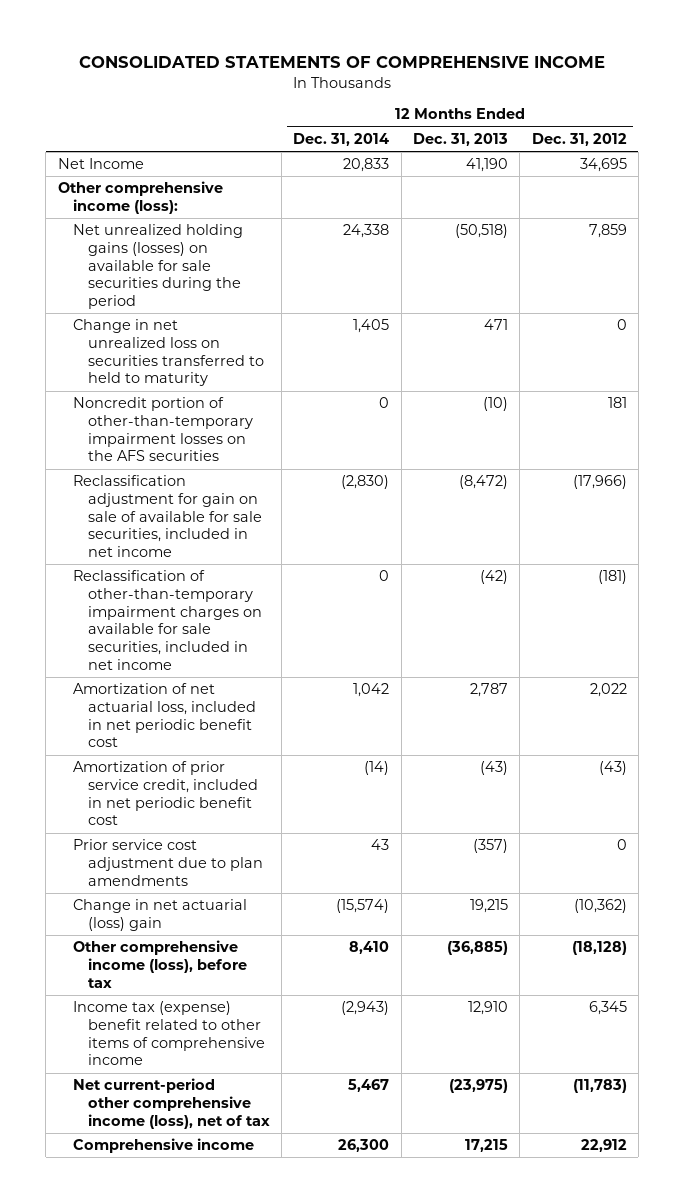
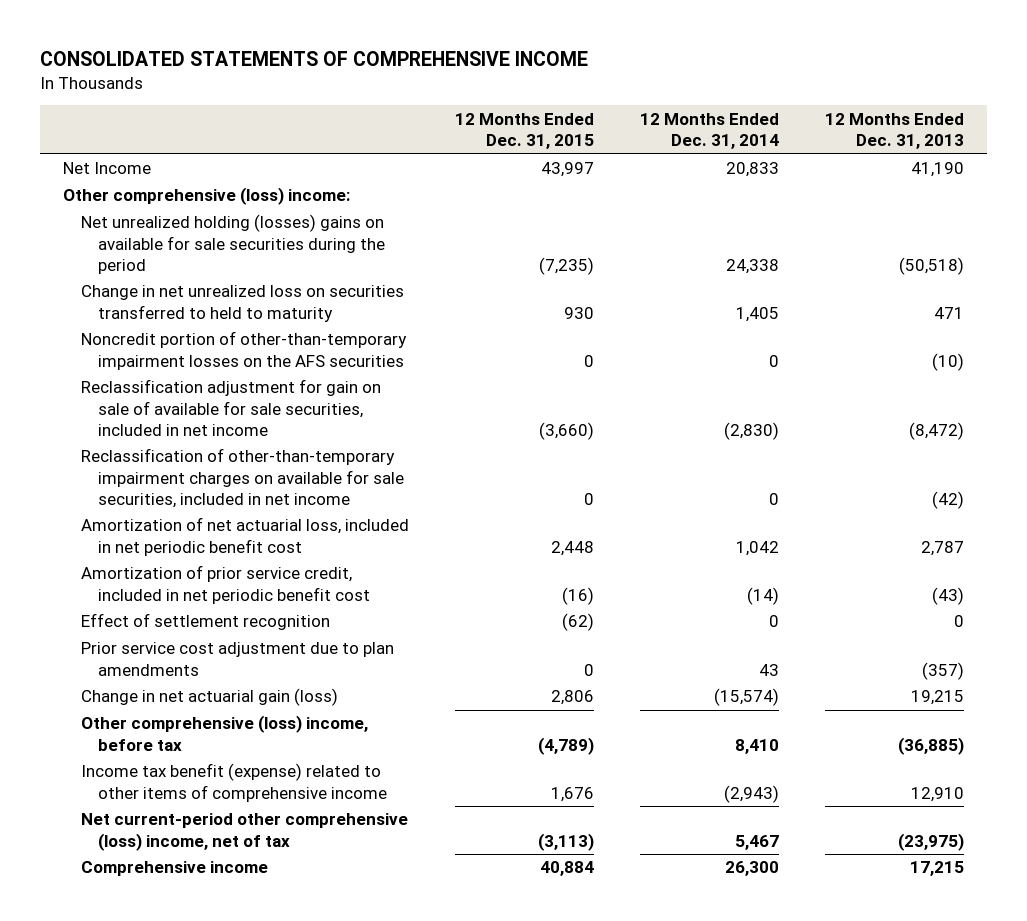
- | 12 Months Ended Dec. 31, 2014 | 12 Months Ended Dec. 31, 2013 | 12 Months Ended Dec. 31, 2012
+ | 12 Months Ended Dec. 31, 2015 | 12 Months Ended Dec. 31, 2014 | 12 Months Ended Dec. 31, 2013
- Other comprehensive income (loss):
- Net unrealized holding gains (losses) on available for sale securities during the period | 24,338 | (50,518) | 7,859
+ Other comprehensive (loss) income:
+ Net unrealized holding (losses) gains on available for sale securities during the period | (7,235) | 24,338 | (50,518)
+ Effect of settlement recognition | (62) | 0 | 0
- Change in net actuarial (loss) gain | (15,574) | 19,215 | (10,362)
- Other comprehensive income (loss), before tax | 8,410 | (36,885) | (18,128)
- Income tax (expense) benefit related to other items of comprehensive income | (2,943) | 12,910 | 6,345
- Net current-period other comprehensive income (loss), net of tax | 5,467 | (23,975) | (11,783)
+ Change in net actuarial gain (loss) | 2,806 | (15,574) | 19,215
+ Other comprehensive (loss) income, before tax | (4,789) | 8,410 | (36,885)
+ Income tax benefit (expense) related to other items of comprehensive income | 1,676 | (2,943) | 12,910
+ Net current-period other comprehensive (loss) income, net of tax | (3,113) | 5,467 | (23,975)

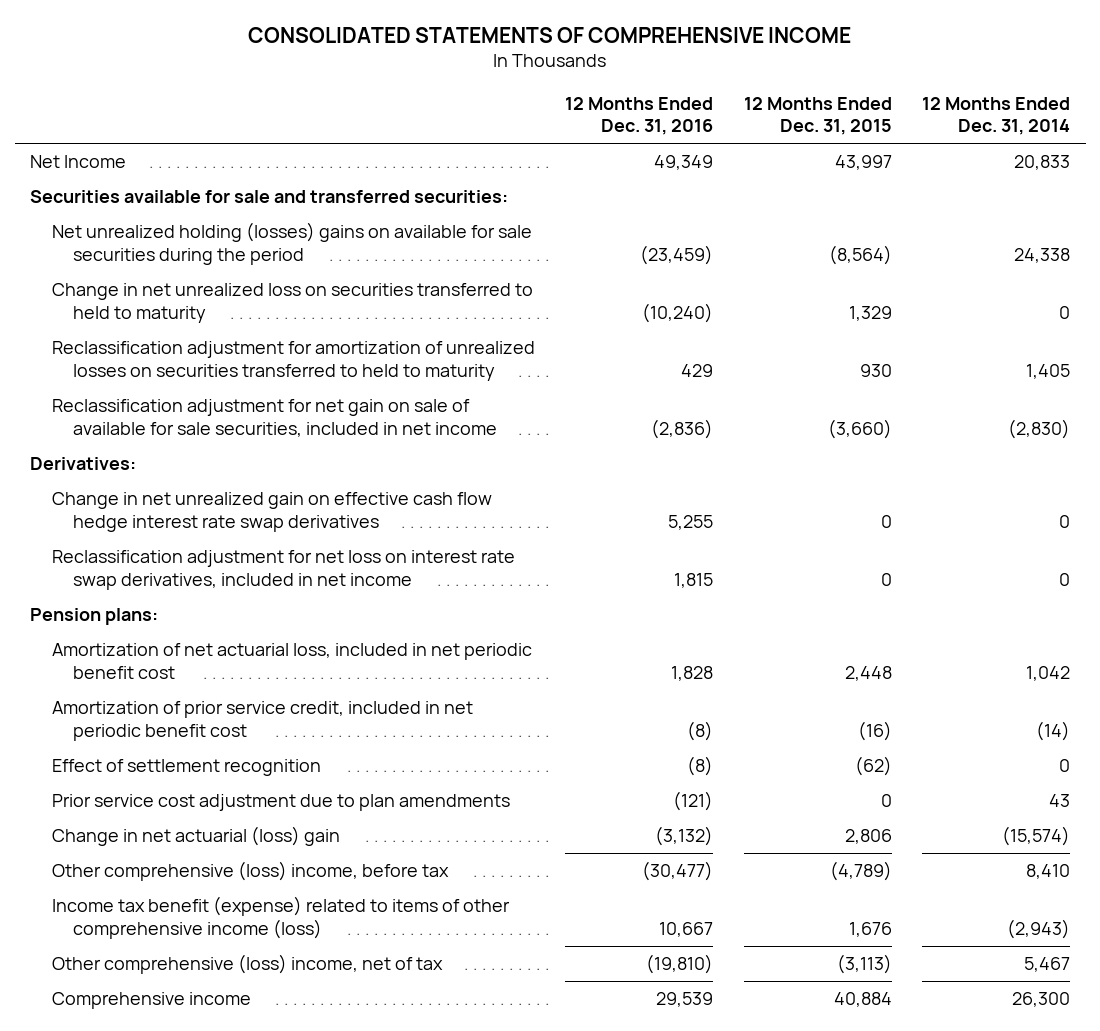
- | 12 Months Ended Dec. 31, 2015 | 12 Months Ended Dec. 31, 2014 | 12 Months Ended Dec. 31, 2013
+ | 12 Months Ended Dec. 31, 2016 | 12 Months Ended Dec. 31, 2015 | 12 Months Ended Dec. 31, 2014
- Other comprehensive (loss) income:
- Net unrealized holding (losses) gains on available for sale securities during the period | (7,235) | 24,338 | (50,518)
- Change in net unrealized loss on securities transferred to held to maturity | 930 | 1,405 | 471
- Noncredit portion of other-than-temporary impairment losses on the AFS securities | 0 | 0 | (10)
- Reclassification adjustment for gain on sale of available for sale securities, included in net income | (3,660) | (2,830) | (8,472)
- Reclassification of other-than-temporary impairment charges on available for sale securities, included in net income | 0 | 0 | (42)
+ Securities available for sale and transferred securities:
+ Net unrealized holding (losses) gains on available for sale securities during the period | (23,459) | (8,564) | 24,338
+ Change in net unrealized loss on securities transferred to held to maturity | (10,240) | 1,329 | 0
+ Reclassification adjustment for amortization of unrealized losses on securities transferred to held to maturity | 429 | 930 | 1,405
+ Reclassification adjustment for net gain on sale of available for sale securities, included in net income | (2,836) | (3,660) | (2,830)
+ Derivatives:
+ Change in net unrealized gain on effective cash flow hedge interest rate swap derivatives | 5,255 | 0 | 0
+ Reclassification adjustment for net loss on interest rate swap derivatives, included in net income | 1,815 | 0 | 0
+ Pension plans:
- Change in net actuarial gain (loss) | 2,806 | (15,574) | 19,215
+ Change in net actuarial (loss) gain | (3,132) | 2,806 | (15,574)
- Income tax benefit (expense) related to other items of comprehensive income | 1,676 | (2,943) | 12,910
- Net current-period other comprehensive (loss) income, net of tax | (3,113) | 5,467 | (23,975)
+ Income tax benefit (expense) related to items of other comprehensive income (loss) | 10,667 | 1,676 | (2,943)
+ Other comprehensive (loss) income, net of tax | (19,810) | (3,113) | 5,467

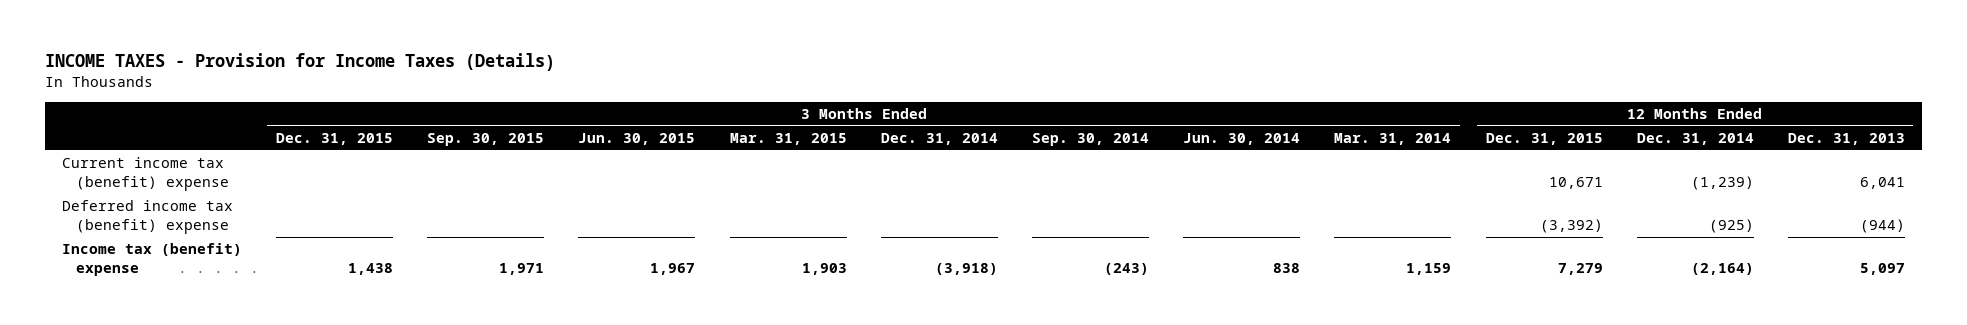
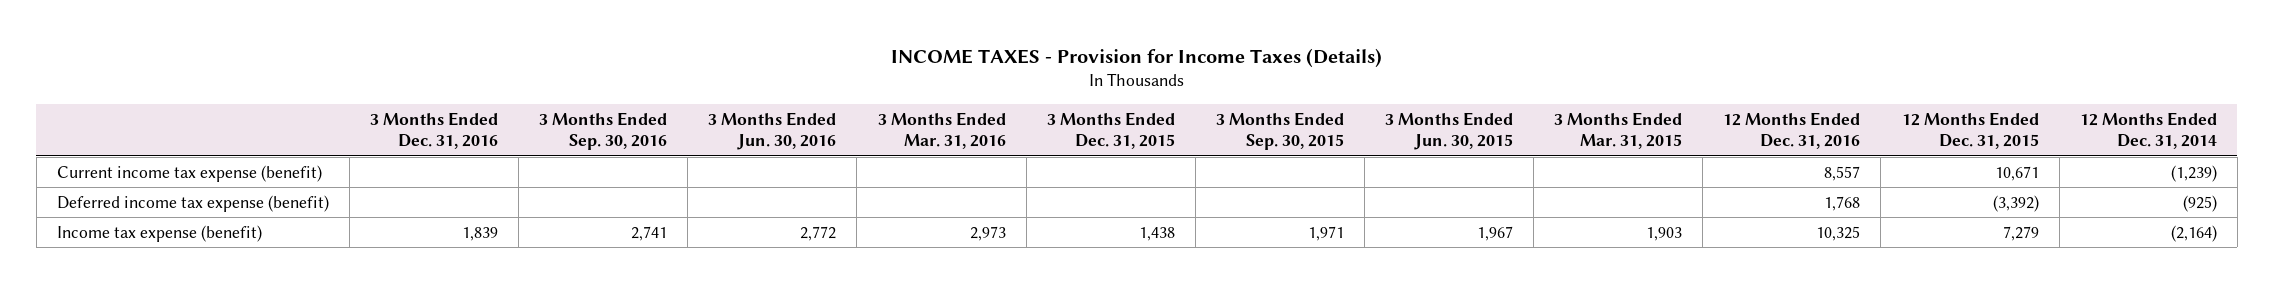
- | 3 Months Ended Dec. 31, 2015 | 3 Months Ended Sep. 30, 2015 | 3 Months Ended Jun. 30, 2015 | 3 Months Ended Mar. 31, 2015 | 3 Months Ended Dec. 31, 2014 | 3 Months Ended Sep. 30, 2014 | 3 Months Ended Jun. 30, 2014 | 3 Months Ended Mar. 31, 2014 | 12 Months Ended Dec. 31, 2015 | 12 Months Ended Dec. 31, 2014 | 12 Months Ended Dec. 31, 2013
+ | 3 Months Ended Dec. 31, 2016 | 3 Months Ended Sep. 30, 2016 | 3 Months Ended Jun. 30, 2016 | 3 Months Ended Mar. 31, 2016 | 3 Months Ended Dec. 31, 2015 | 3 Months Ended Sep. 30, 2015 | 3 Months Ended Jun. 30, 2015 | 3 Months Ended Mar. 31, 2015 | 12 Months Ended Dec. 31, 2016 | 12 Months Ended Dec. 31, 2015 | 12 Months Ended Dec. 31, 2014
- Current income tax (benefit) expense | | | | | | | | | 10,671 | (1,239) | 6,041
- Deferred income tax (benefit) expense | | | | | | | | | (3,392) | (925) | (944)
- Income tax (benefit) expense | 1,438 | 1,971 | 1,967 | 1,903 | (3,918) | (243) | 838 | 1,159 | 7,279 | (2,164) | 5,097
+ Current income tax expense (benefit) | | | | | | | | | 8,557 | 10,671 | (1,239)
+ Deferred income tax expense (benefit) | | | | | | | | | 1,768 | (3,392) | (925)
+ Income tax expense (benefit) | 1,839 | 2,741 | 2,772 | 2,973 | 1,438 | 1,971 | 1,967 | 1,903 | 10,325 | 7,279 | (2,164)

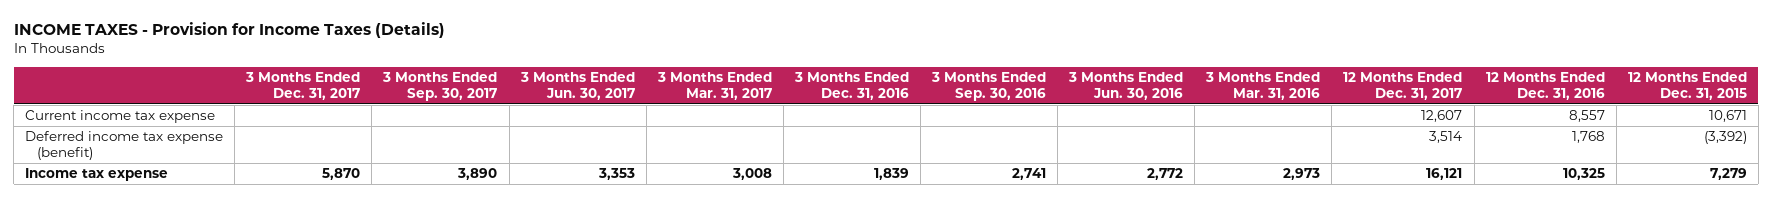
- | 3 Months Ended Dec. 31, 2016 | 3 Months Ended Sep. 30, 2016 | 3 Months Ended Jun. 30, 2016 | 3 Months Ended Mar. 31, 2016 | 3 Months Ended Dec. 31, 2015 | 3 Months Ended Sep. 30, 2015 | 3 Months Ended Jun. 30, 2015 | 3 Months Ended Mar. 31, 2015 | 12 Months Ended Dec. 31, 2016 | 12 Months Ended Dec. 31, 2015 | 12 Months Ended Dec. 31, 2014
+ | 3 Months Ended Dec. 31, 2017 | 3 Months Ended Sep. 30, 2017 | 3 Months Ended Jun. 30, 2017 | 3 Months Ended Mar. 31, 2017 | 3 Months Ended Dec. 31, 2016 | 3 Months Ended Sep. 30, 2016 | 3 Months Ended Jun. 30, 2016 | 3 Months Ended Mar. 31, 2016 | 12 Months Ended Dec. 31, 2017 | 12 Months Ended Dec. 31, 2016 | 12 Months Ended Dec. 31, 2015
- Current income tax expense (benefit) | | | | | | | | | 8,557 | 10,671 | (1,239)
+ Current income tax expense | | | | | | | | | 12,607 | 8,557 | 10,671
- Income tax expense (benefit) | 1,839 | 2,741 | 2,772 | 2,973 | 1,438 | 1,971 | 1,967 | 1,903 | 10,325 | 7,279 | (2,164)
+ Income tax expense | 5,870 | 3,890 | 3,353 | 3,008 | 1,839 | 2,741 | 2,772 | 2,973 | 16,121 | 10,325 | 7,279

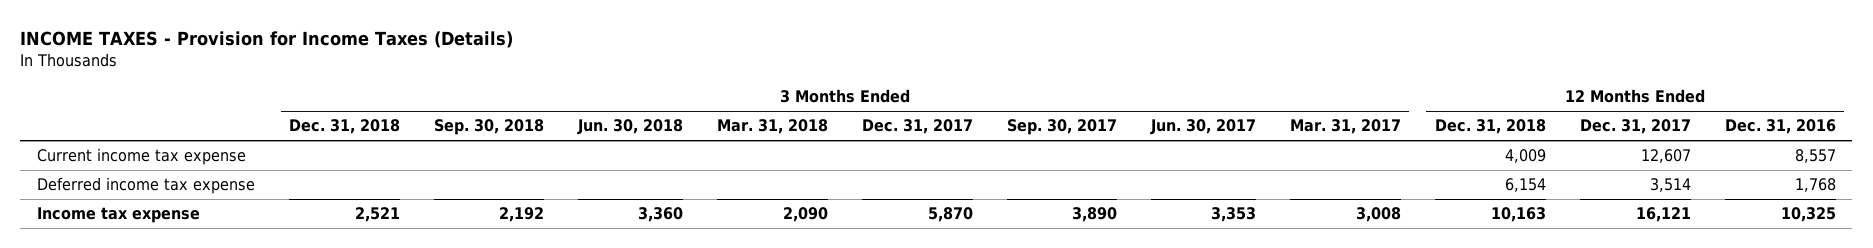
- | 3 Months Ended Dec. 31, 2017 | 3 Months Ended Sep. 30, 2017 | 3 Months Ended Jun. 30, 2017 | 3 Months Ended Mar. 31, 2017 | 3 Months Ended Dec. 31, 2016 | 3 Months Ended Sep. 30, 2016 | 3 Months Ended Jun. 30, 2016 | 3 Months Ended Mar. 31, 2016 | 12 Months Ended Dec. 31, 2017 | 12 Months Ended Dec. 31, 2016 | 12 Months Ended Dec. 31, 2015
+ | 3 Months Ended Dec. 31, 2018 | 3 Months Ended Sep. 30, 2018 | 3 Months Ended Jun. 30, 2018 | 3 Months Ended Mar. 31, 2018 | 3 Months Ended Dec. 31, 2017 | 3 Months Ended Sep. 30, 2017 | 3 Months Ended Jun. 30, 2017 | 3 Months Ended Mar. 31, 2017 | 12 Months Ended Dec. 31, 2018 | 12 Months Ended Dec. 31, 2017 | 12 Months Ended Dec. 31, 2016
- Deferred income tax expense (benefit) | | | | | | | | | 3,514 | 1,768 | (3,392)
+ Deferred income tax expense | | | | | | | | | 6,154 | 3,514 | 1,768

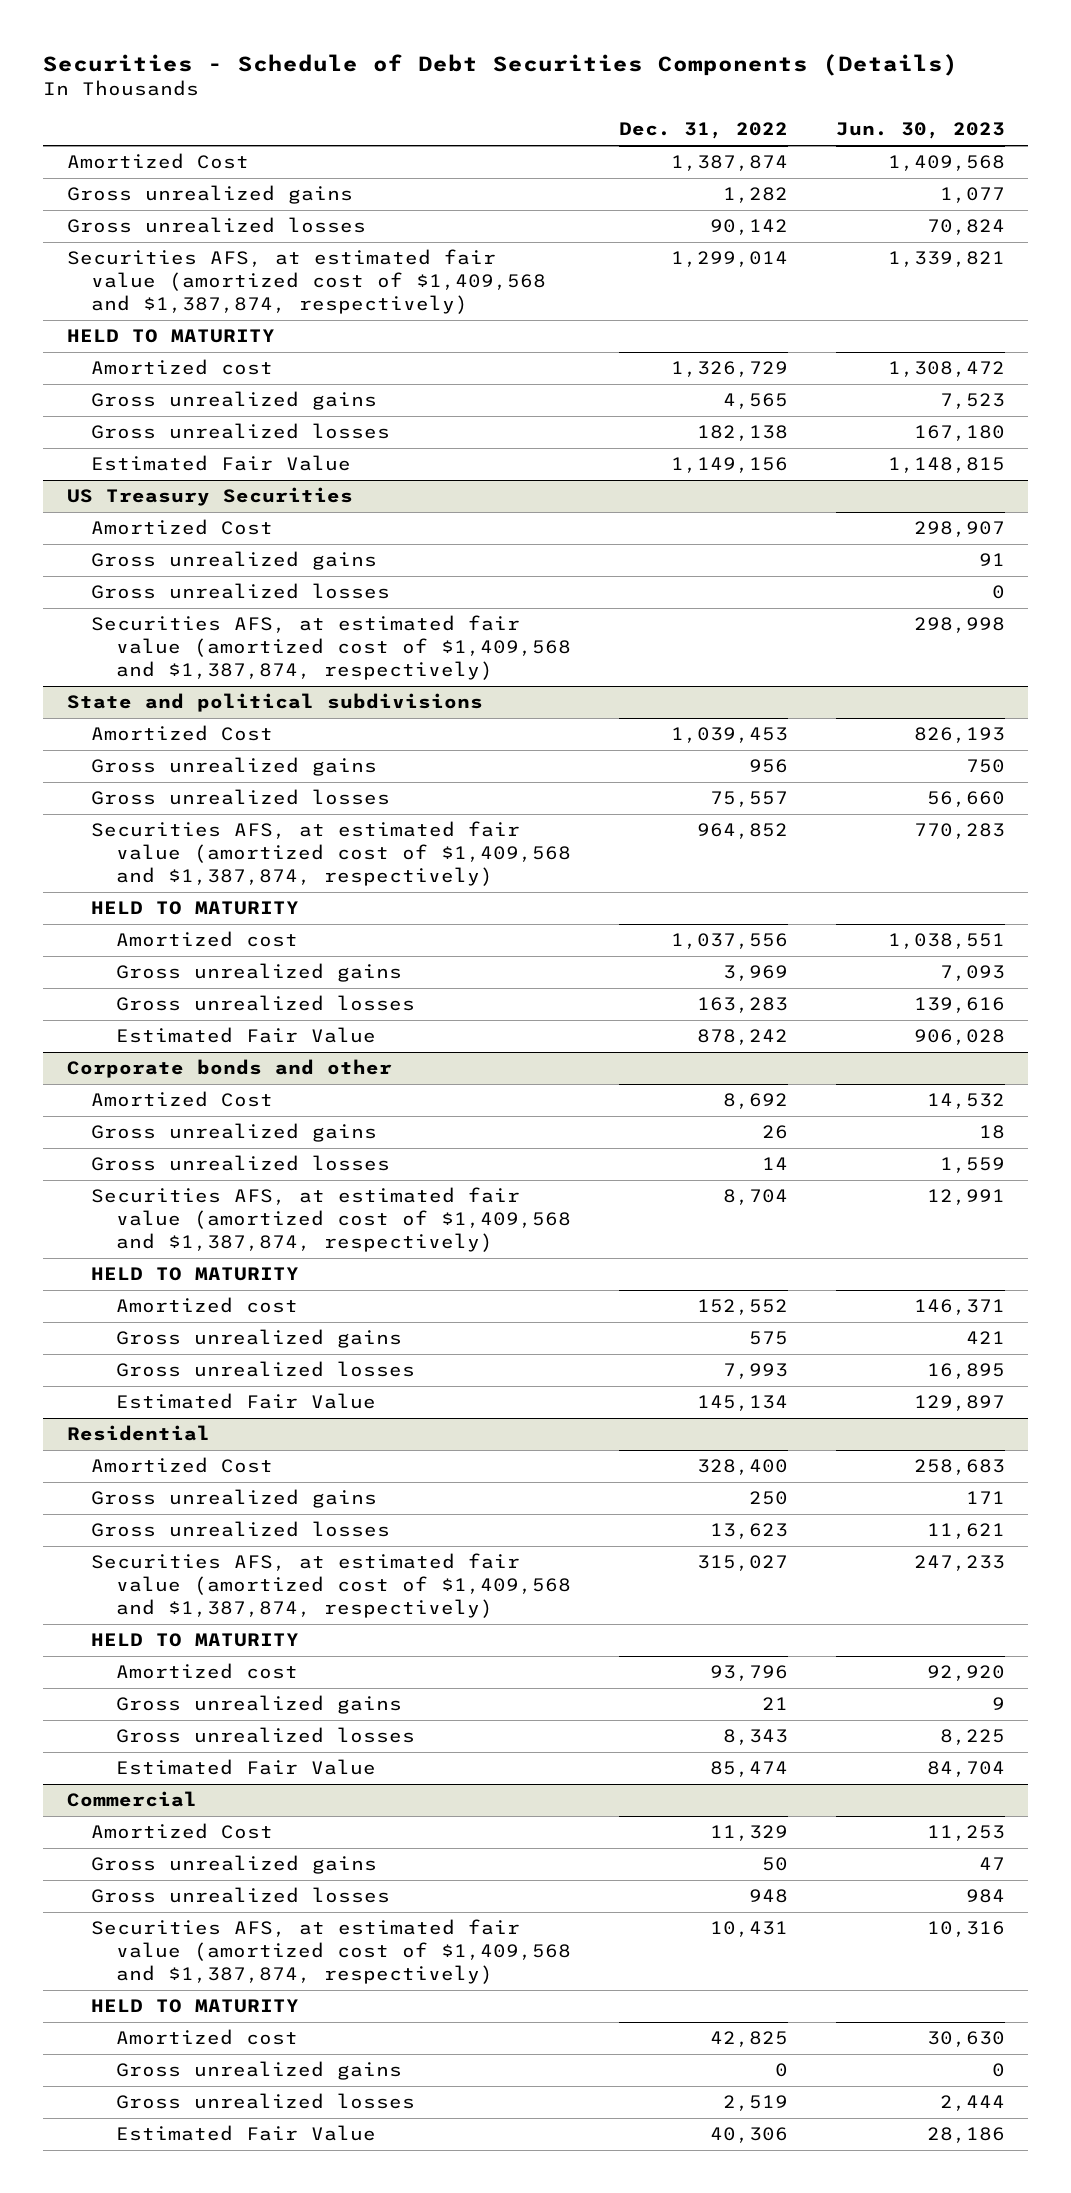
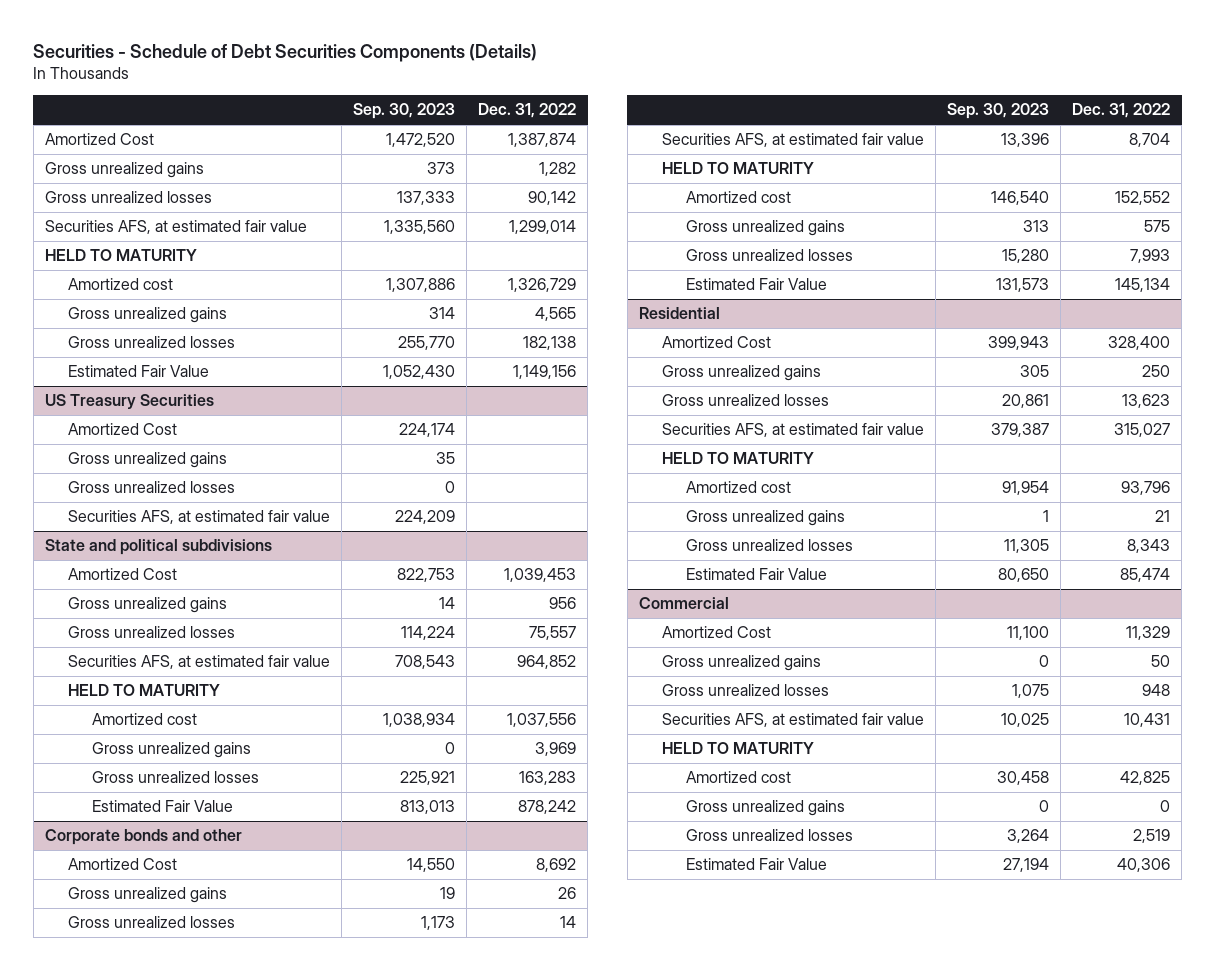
- | Dec. 31, 2022 | Jun. 30, 2023
+ | Sep. 30, 2023 | Dec. 31, 2022
- Securities AFS, at estimated fair value (amortized cost of $1,409,568 and $1,387,874, respectively) | 1,299,014 | 1,339,821
+ Securities AFS, at estimated fair value | 1,335,560 | 1,299,014
@ US Treasury Securities
- Securities AFS, at estimated fair value (amortized cost of $1,409,568 and $1,387,874, respectively) | | 298,998
+ Securities AFS, at estimated fair value | 224,209 |
@ State and political subdivisions
- Securities AFS, at estimated fair value (amortized cost of $1,409,568 and $1,387,874, respectively) | 964,852 | 770,283
+ Securities AFS, at estimated fair value | 708,543 | 964,852
@ Corporate bonds and other
- Securities AFS, at estimated fair value (amortized cost of $1,409,568 and $1,387,874, respectively) | 8,704 | 12,991
+ Securities AFS, at estimated fair value | 13,396 | 8,704
@ Residential
- Securities AFS, at estimated fair value (amortized cost of $1,409,568 and $1,387,874, respectively) | 315,027 | 247,233
+ Securities AFS, at estimated fair value | 379,387 | 315,027
@ Commercial
- Securities AFS, at estimated fair value (amortized cost of $1,409,568 and $1,387,874, respectively) | 10,431 | 10,316
+ Securities AFS, at estimated fair value | 10,025 | 10,431

